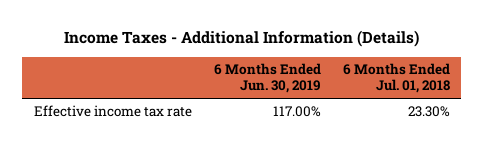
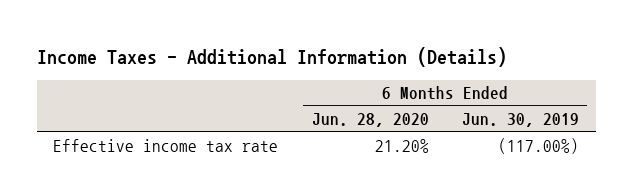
- | 6 Months Ended Jun. 30, 2019 | 6 Months Ended Jul. 01, 2018
+ | 6 Months Ended Jun. 28, 2020 | 6 Months Ended Jun. 30, 2019
- Effective income tax rate | 117.00% | 23.30%
+ Effective income tax rate | 21.20% | (117.00%)

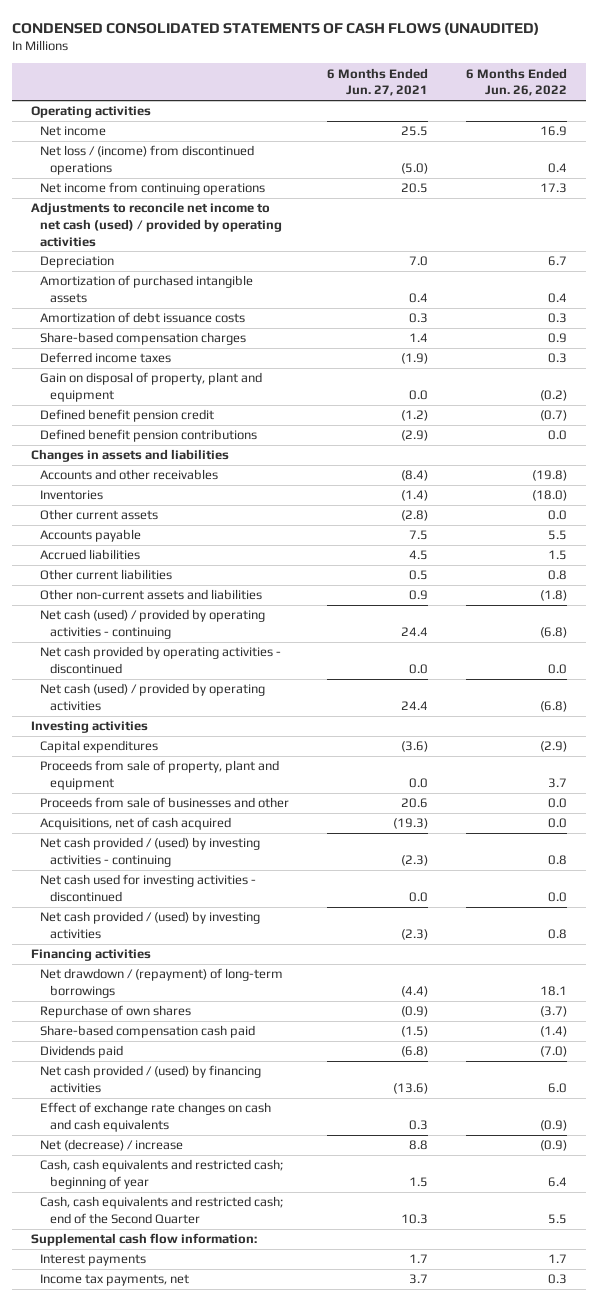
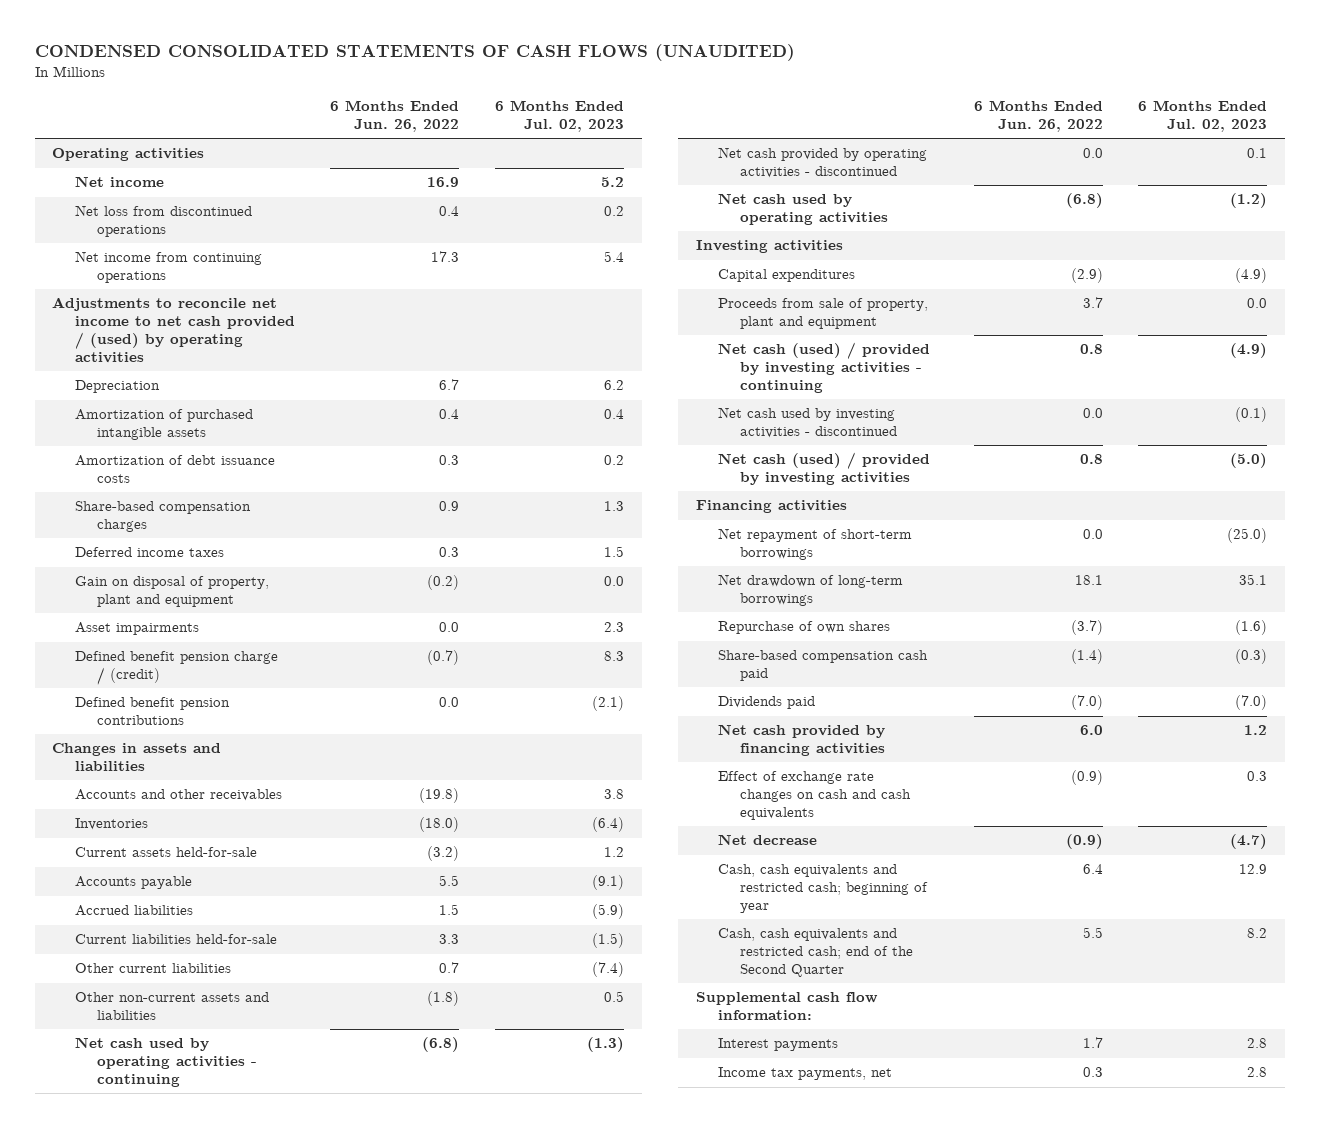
- | 6 Months Ended Jun. 27, 2021 | 6 Months Ended Jun. 26, 2022
+ | 6 Months Ended Jun. 26, 2022 | 6 Months Ended Jul. 02, 2023
- Net loss / (income) from discontinued operations | (5.0) | 0.4
+ Net loss from discontinued operations | 0.4 | 0.2
- Adjustments to reconcile net income to net cash (used) / provided by operating activities
+ Adjustments to reconcile net income to net cash provided / (used) by operating activities
- Defined benefit pension credit | (1.2) | (0.7)
+ Asset impairments | 0.0 | 2.3
+ Defined benefit pension charge / (credit) | (0.7) | 8.3
- Other current assets | (2.8) | 0.0
+ Current assets held-for-sale | (3.2) | 1.2
- Other current liabilities | 0.5 | 0.8
+ Current liabilities held-for-sale | 3.3 | (1.5)
+ Other current liabilities | 0.7 | (7.4)
- Net cash (used) / provided by operating activities - continuing | 24.4 | (6.8)
+ Net cash used by operating activities - continuing | (6.8) | (1.3)
- Net cash (used) / provided by operating activities | 24.4 | (6.8)
+ Net cash used by operating activities | (6.8) | (1.2)
- Proceeds from sale of businesses and other | 20.6 | 0.0
- Acquisitions, net of cash acquired | (19.3) | 0.0
- Net cash provided / (used) by investing activities - continuing | (2.3) | 0.8
- Net cash used for investing activities - discontinued | 0.0 | 0.0
- Net cash provided / (used) by investing activities | (2.3) | 0.8
+ Net cash (used) / provided by investing activities - continuing | 0.8 | (4.9)
+ Net cash used by investing activities - discontinued | 0.0 | (0.1)
+ Net cash (used) / provided by investing activities | 0.8 | (5.0)
- Net drawdown / (repayment) of long-term borrowings | (4.4) | 18.1
+ Net repayment of short-term borrowings | 0.0 | (25.0)
+ Net drawdown of long-term borrowings | 18.1 | 35.1
- Net cash provided / (used) by financing activities | (13.6) | 6.0
+ Net cash provided by financing activities | 6.0 | 1.2
- Net (decrease) / increase | 8.8 | (0.9)
+ Net decrease | (0.9) | (4.7)

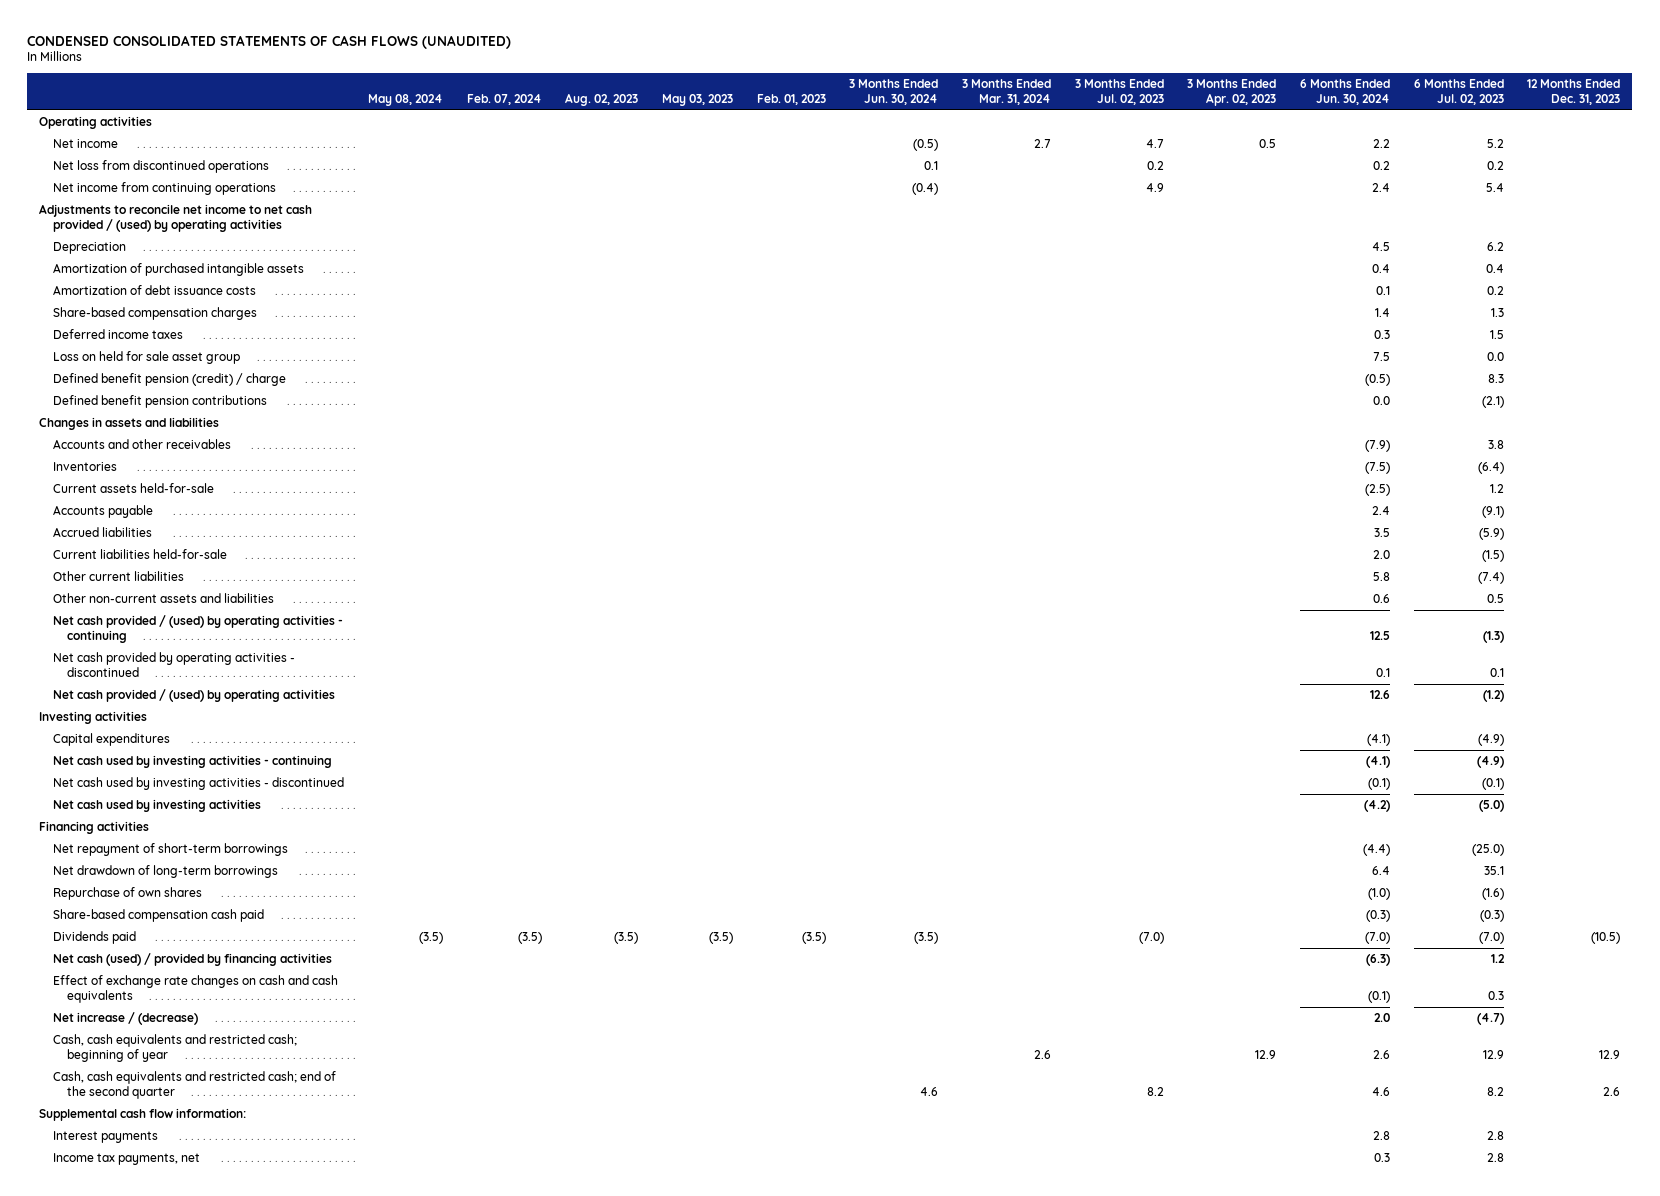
- | 6 Months Ended Jun. 26, 2022 | 6 Months Ended Jul. 02, 2023
+ | May 08, 2024 | Feb. 07, 2024 | Aug. 02, 2023 | May 03, 2023 | Feb. 01, 2023 | 3 Months Ended Jun. 30, 2024 | 3 Months Ended Mar. 31, 2024 | 3 Months Ended Jul. 02, 2023 | 3 Months Ended Apr. 02, 2023 | 6 Months Ended Jun. 30, 2024 | 6 Months Ended Jul. 02, 2023 | 12 Months Ended Dec. 31, 2023
- Gain on disposal of property, plant and equipment | (0.2) | 0.0
- Asset impairments | 0.0 | 2.3
- Defined benefit pension charge / (credit) | (0.7) | 8.3
+ Loss on held for sale asset group | | | | | | | | | | 7.5 | 0.0 |
+ Defined benefit pension (credit) / charge | | | | | | | | | | (0.5) | 8.3 |
- Net cash used by operating activities - continuing | (6.8) | (1.3)
+ Net cash provided / (used) by operating activities - continuing | | | | | | | | | | 12.5 | (1.3) |
- Net cash used by operating activities | (6.8) | (1.2)
+ Net cash provided / (used) by operating activities | | | | | | | | | | 12.6 | (1.2) |
- Proceeds from sale of property, plant and equipment | 3.7 | 0.0
- Net cash (used) / provided by investing activities - continuing | 0.8 | (4.9)
+ Net cash used by investing activities - continuing | | | | | | | | | | (4.1) | (4.9) |
- Net cash (used) / provided by investing activities | 0.8 | (5.0)
+ Net cash used by investing activities | | | | | | | | | | (4.2) | (5.0) |
- Net cash provided by financing activities | 6.0 | 1.2
+ Net cash (used) / provided by financing activities | | | | | | | | | | (6.3) | 1.2 |
- Net decrease | (0.9) | (4.7)
+ Net increase / (decrease) | | | | | | | | | | 2.0 | (4.7) |
- Cash, cash equivalents and restricted cash; end of the Second Quarter | 5.5 | 8.2
+ Cash, cash equivalents and restricted cash; end of the second quarter | | | | | | 4.6 | | 8.2 | | 4.6 | 8.2 | 2.6

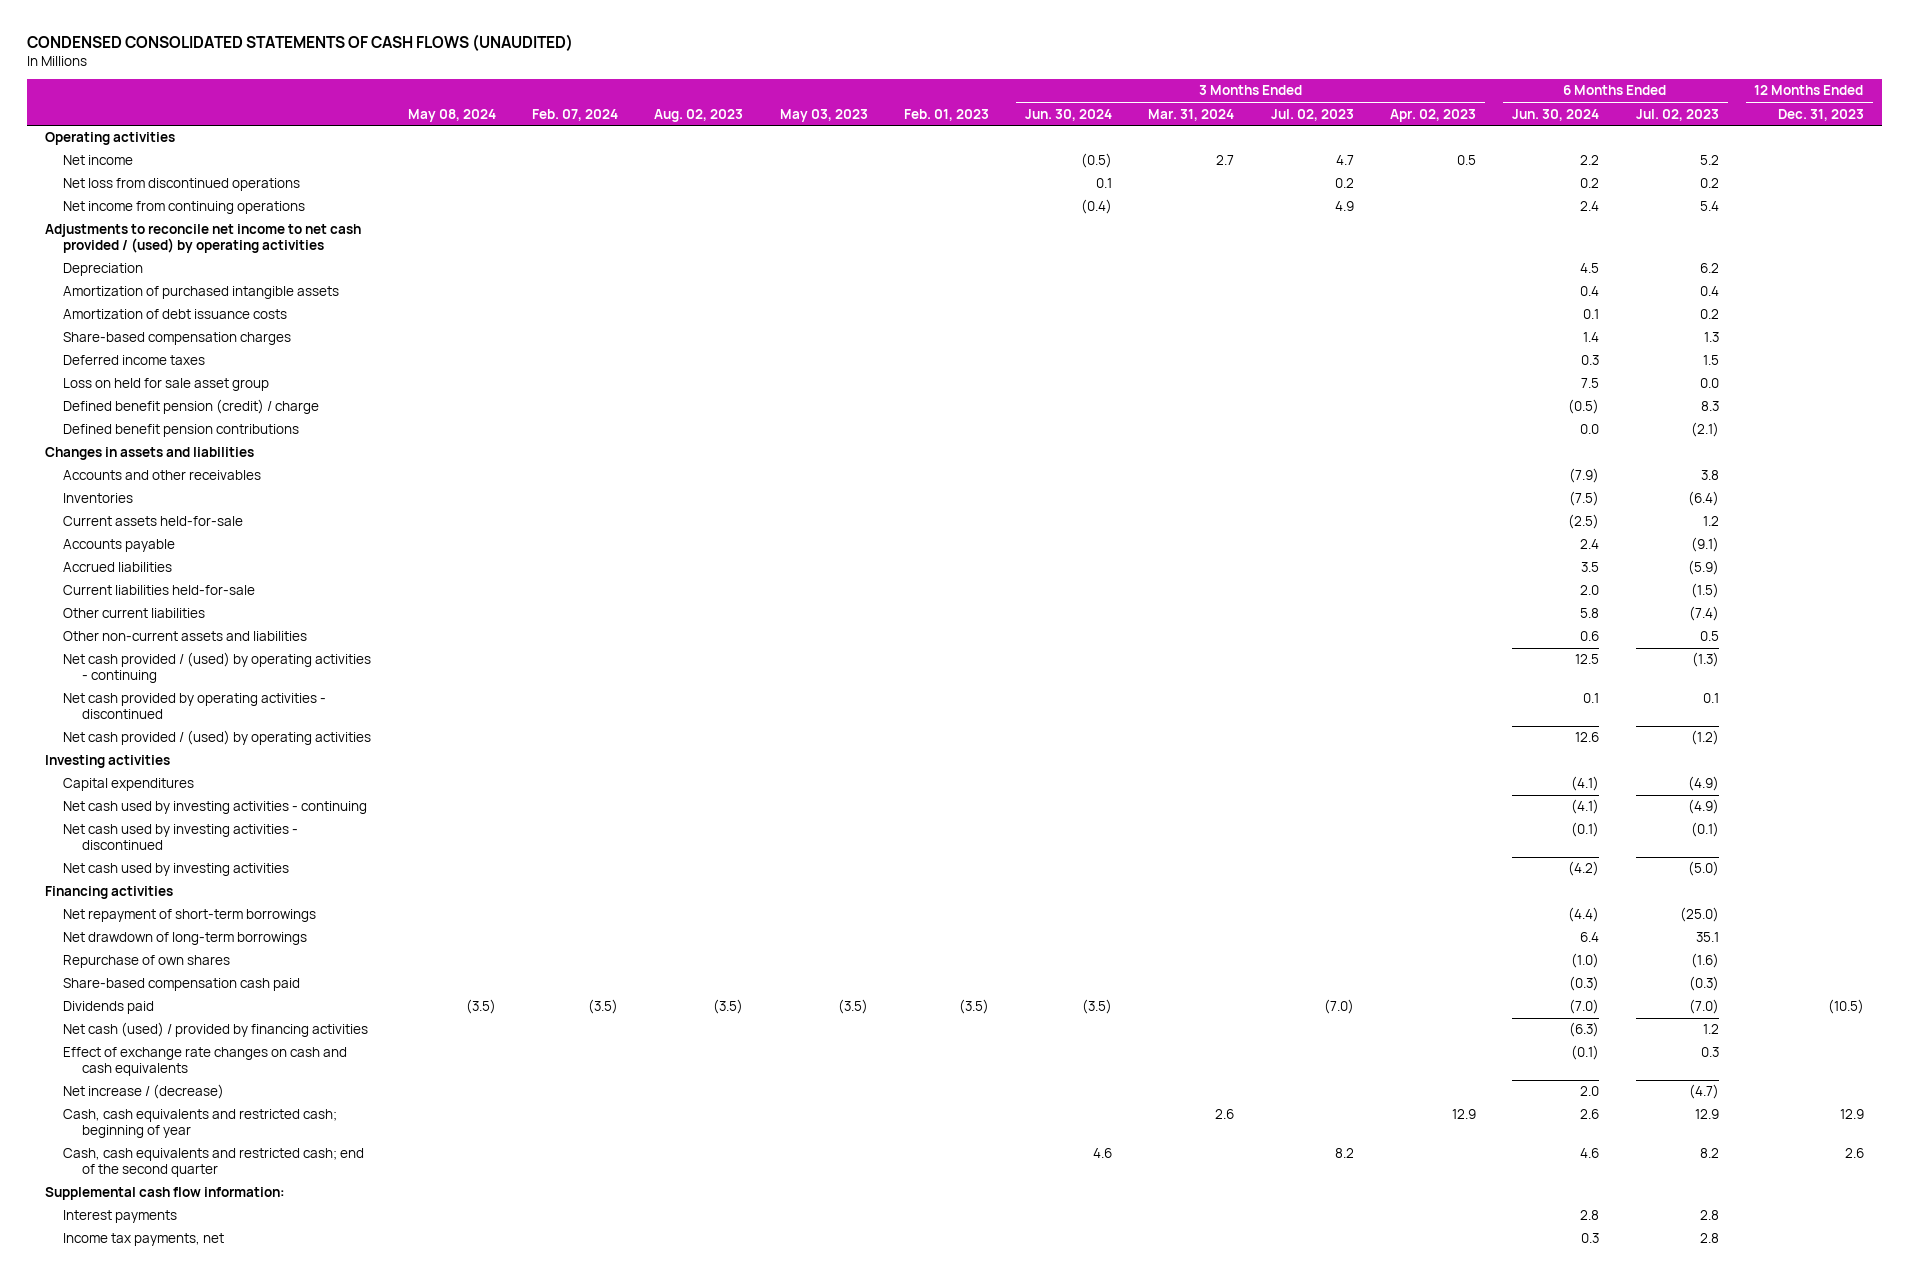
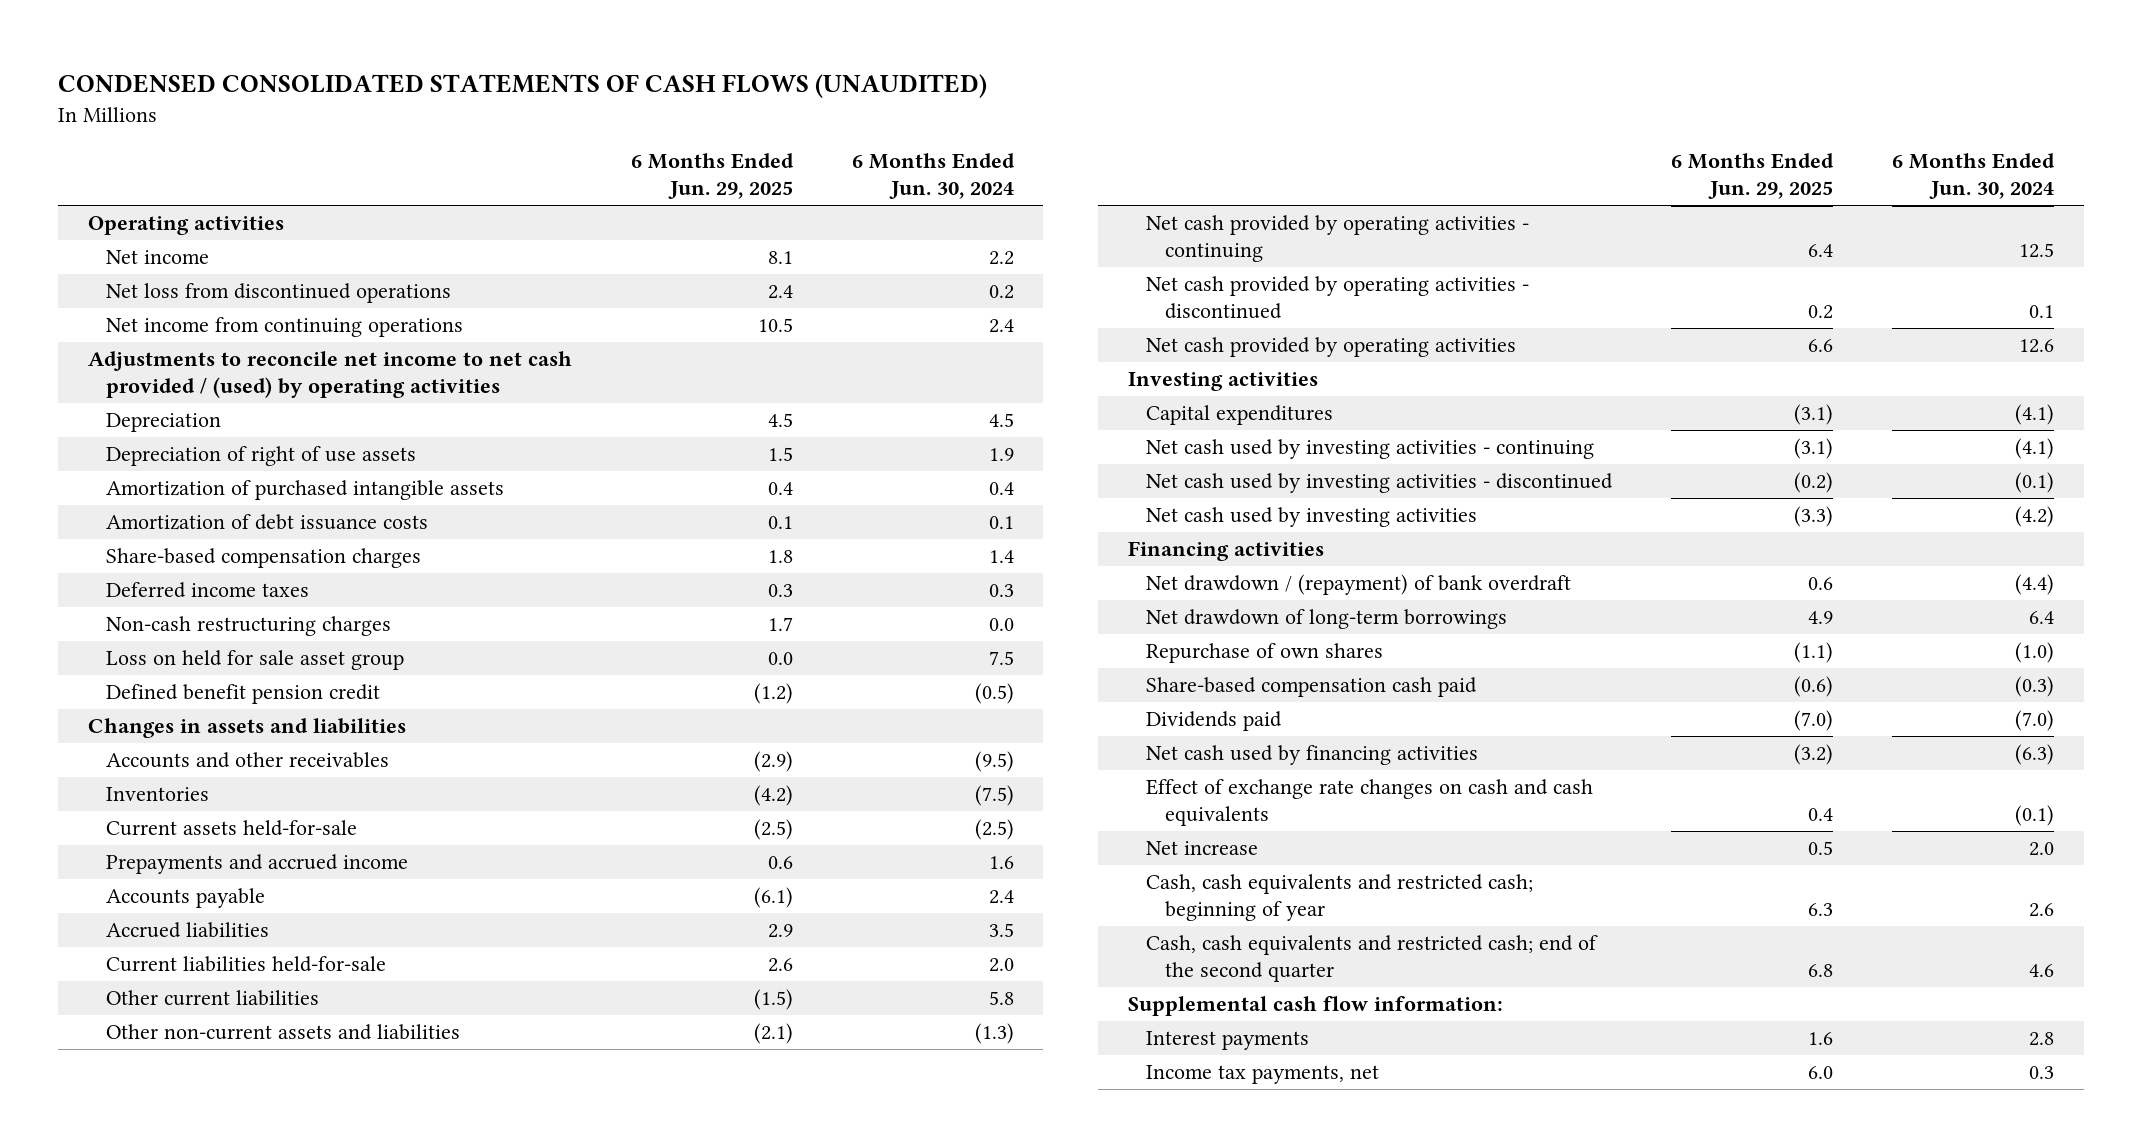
- | May 08, 2024 | Feb. 07, 2024 | Aug. 02, 2023 | May 03, 2023 | Feb. 01, 2023 | 3 Months Ended Jun. 30, 2024 | 3 Months Ended Mar. 31, 2024 | 3 Months Ended Jul. 02, 2023 | 3 Months Ended Apr. 02, 2023 | 6 Months Ended Jun. 30, 2024 | 6 Months Ended Jul. 02, 2023 | 12 Months Ended Dec. 31, 2023
+ | 6 Months Ended Jun. 29, 2025 | 6 Months Ended Jun. 30, 2024
+ Depreciation of right of use assets | 1.5 | 1.9
+ Non-cash restructuring charges | 1.7 | 0.0
- Defined benefit pension (credit) / charge | | | | | | | | | | (0.5) | 8.3 |
- Defined benefit pension contributions | | | | | | | | | | 0.0 | (2.1) |
+ Defined benefit pension credit | (1.2) | (0.5)
- Accounts and other receivables | | | | | | | | | | (7.9) | 3.8 |
+ Accounts and other receivables | (2.9) | (9.5)
+ Prepayments and accrued income | 0.6 | 1.6
- Other non-current assets and liabilities | | | | | | | | | | 0.6 | 0.5 |
- Net cash provided / (used) by operating activities - continuing | | | | | | | | | | 12.5 | (1.3) |
+ Other non-current assets and liabilities | (2.1) | (1.3)
+ Net cash provided by operating activities - continuing | 6.4 | 12.5
- Net cash provided / (used) by operating activities | | | | | | | | | | 12.6 | (1.2) |
+ Net cash provided by operating activities | 6.6 | 12.6
- Net repayment of short-term borrowings | | | | | | | | | | (4.4) | (25.0) |
+ Net drawdown / (repayment) of bank overdraft | 0.6 | (4.4)
- Net cash (used) / provided by financing activities | | | | | | | | | | (6.3) | 1.2 |
+ Net cash used by financing activities | (3.2) | (6.3)
- Net increase / (decrease) | | | | | | | | | | 2.0 | (4.7) |
+ Net increase | 0.5 | 2.0

